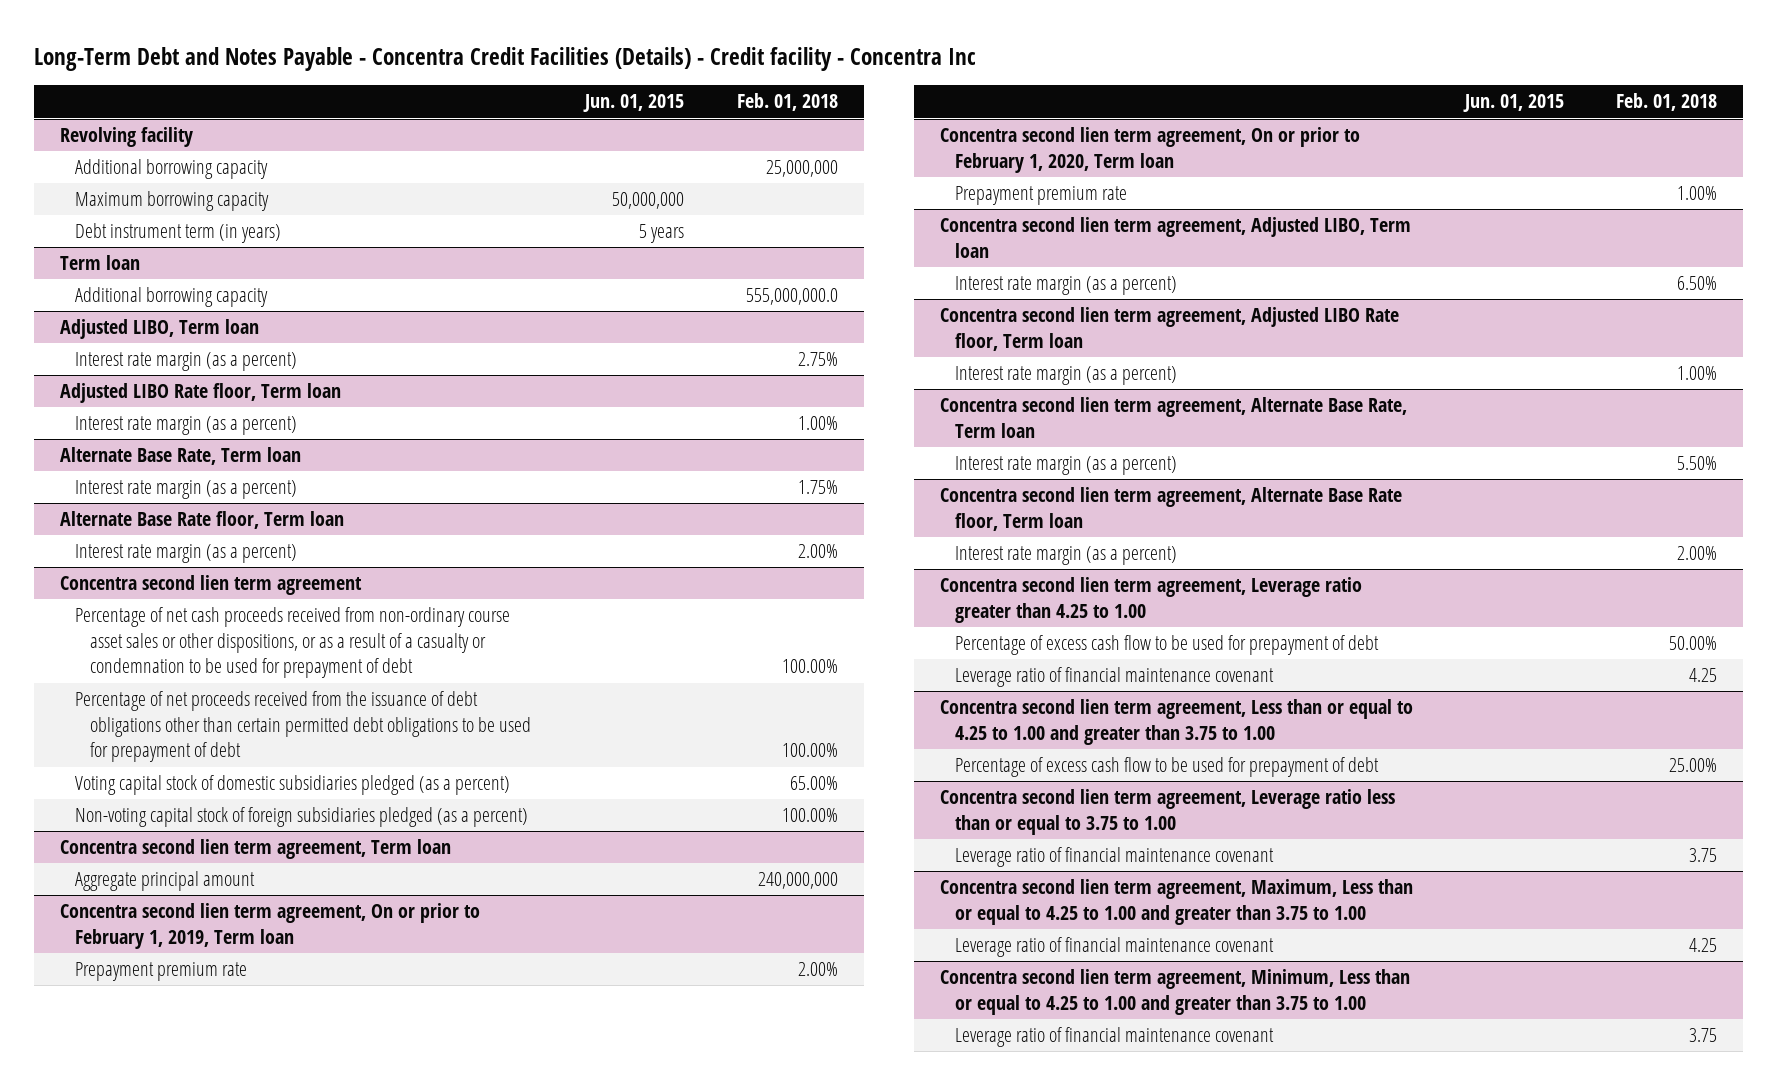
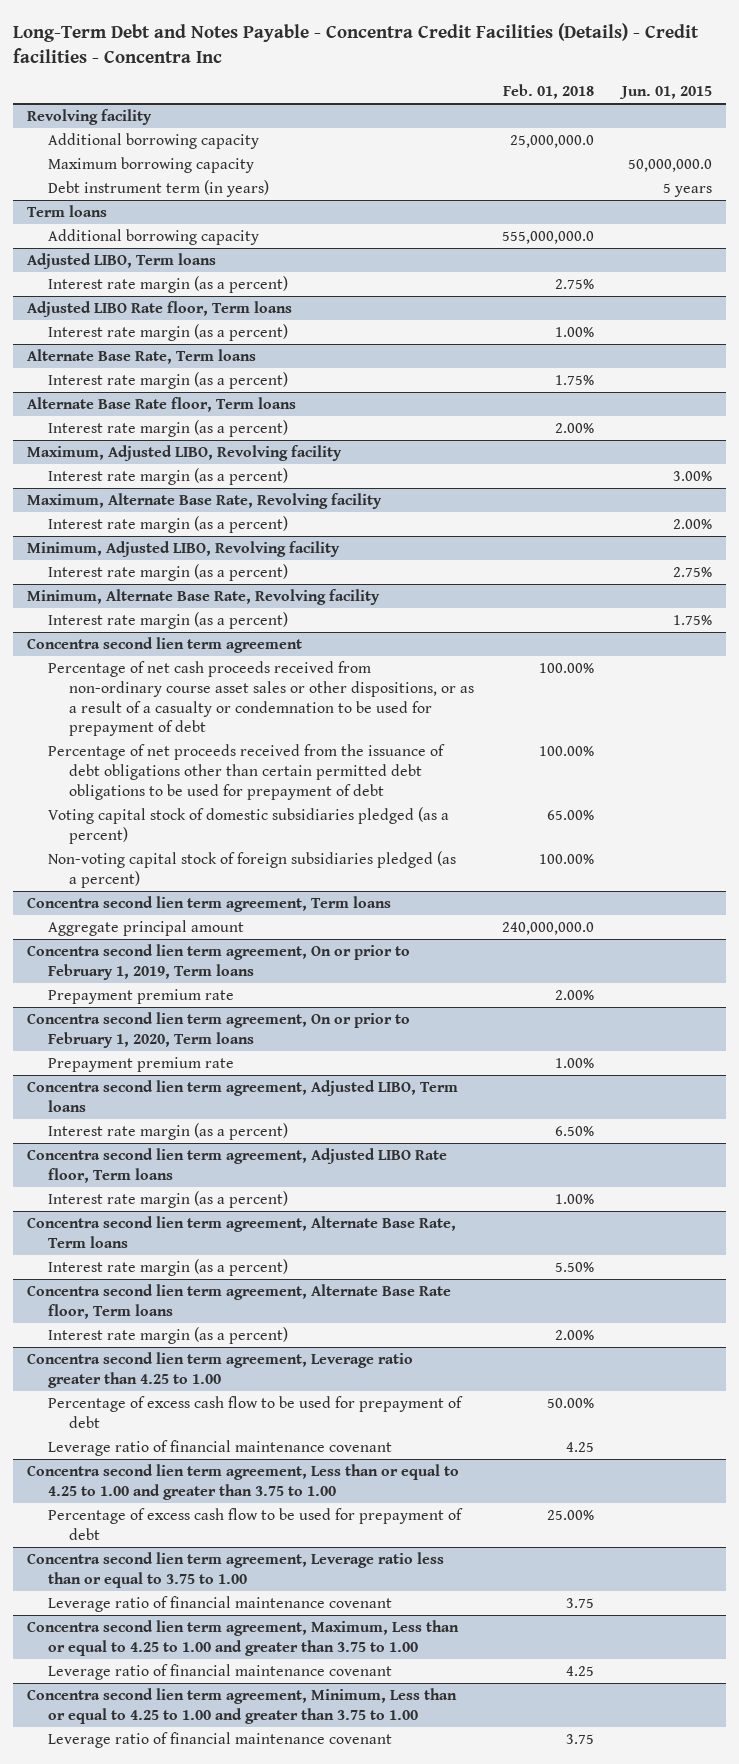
- Long-Term Debt and Notes Payable - Concentra Credit Facilities (Details) - Credit facility - Concentra Inc
+ Long-Term Debt and Notes Payable - Concentra Credit Facilities (Details) - Credit facilities - Concentra Inc
- | Jun. 01, 2015 | Feb. 01, 2018
+ | Feb. 01, 2018 | Jun. 01, 2015
@ Revolving facility
- Additional borrowing capacity | | 25,000,000
- Maximum borrowing capacity | 50,000,000 |
+ Additional borrowing capacity | 25,000,000.0 |
+ Maximum borrowing capacity | | 50,000,000.0
- Term loan
+ Term loans
- Adjusted LIBO, Term loan
+ Adjusted LIBO, Term loans
- Adjusted LIBO Rate floor, Term loan
+ Adjusted LIBO Rate floor, Term loans
- Alternate Base Rate, Term loan
+ Alternate Base Rate, Term loans
- Alternate Base Rate floor, Term loan
+ Alternate Base Rate floor, Term loans
+ Maximum, Adjusted LIBO, Revolving facility
+ Interest rate margin (as a percent) | | 3.00%
+ Maximum, Alternate Base Rate, Revolving facility
+ Interest rate margin (as a percent) | | 2.00%
+ Minimum, Adjusted LIBO, Revolving facility
+ Interest rate margin (as a percent) | | 2.75%
+ Minimum, Alternate Base Rate, Revolving facility
+ Interest rate margin (as a percent) | | 1.75%
- Concentra second lien term agreement, Term loan
- Aggregate principal amount | | 240,000,000
- Concentra second lien term agreement, On or prior to February 1, 2019, Term loan
+ Concentra second lien term agreement, Term loans
+ Aggregate principal amount | 240,000,000.0 |
+ Concentra second lien term agreement, On or prior to February 1, 2019, Term loans
- Concentra second lien term agreement, On or prior to February 1, 2020, Term loan
+ Concentra second lien term agreement, On or prior to February 1, 2020, Term loans
- Concentra second lien term agreement, Adjusted LIBO, Term loan
+ Concentra second lien term agreement, Adjusted LIBO, Term loans
- Concentra second lien term agreement, Adjusted LIBO Rate floor, Term loan
+ Concentra second lien term agreement, Adjusted LIBO Rate floor, Term loans
- Concentra second lien term agreement, Alternate Base Rate, Term loan
+ Concentra second lien term agreement, Alternate Base Rate, Term loans
- Concentra second lien term agreement, Alternate Base Rate floor, Term loan
+ Concentra second lien term agreement, Alternate Base Rate floor, Term loans

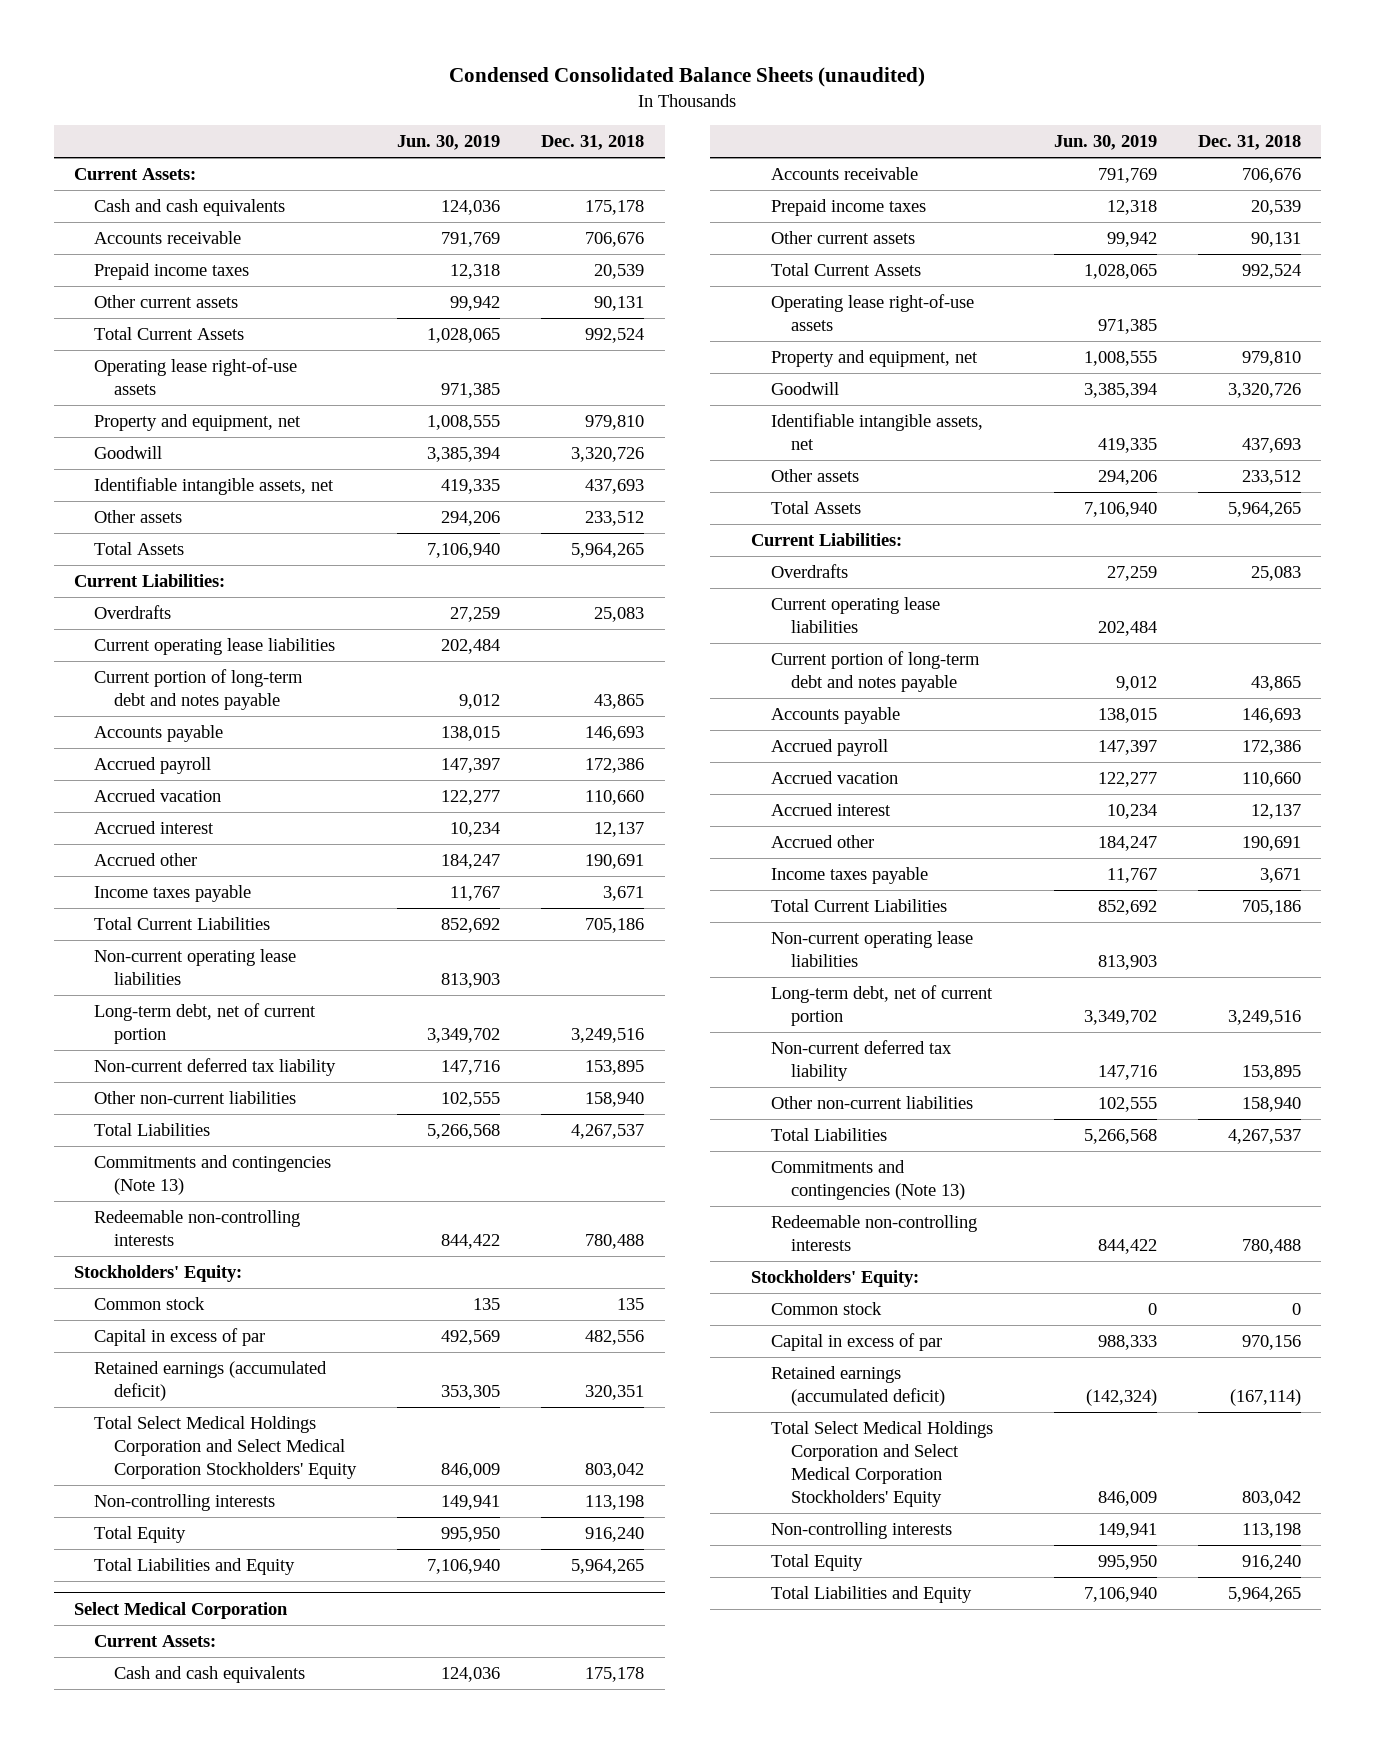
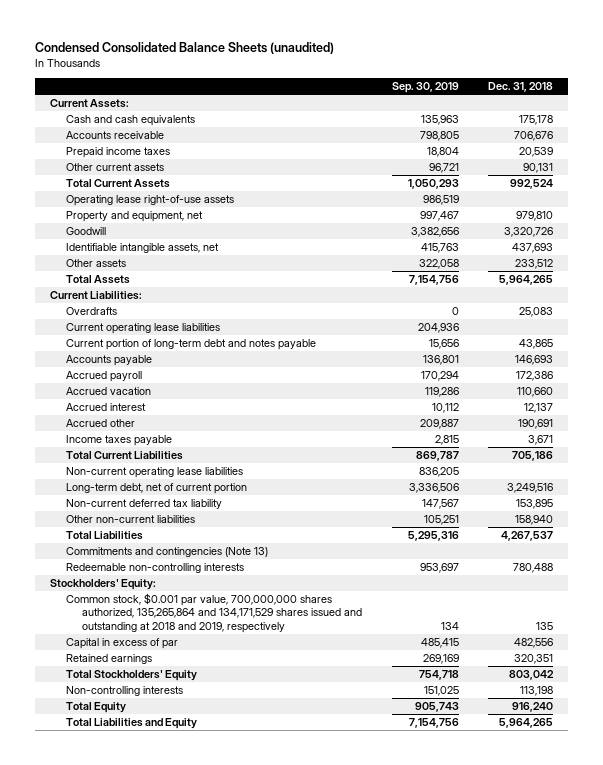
- | Jun. 30, 2019 | Dec. 31, 2018
+ | Sep. 30, 2019 | Dec. 31, 2018
- Common stock | 135 | 135
+ Common stock, $0.001 par value, 700,000,000 shares authorized, 135,265,864 and 134,171,529 shares issued and outstanding at 2018 and 2019, respectively | 134 | 135
- Retained earnings (accumulated deficit) | 353,305 | 320,351
- Total Select Medical Holdings Corporation and Select Medical Corporation Stockholders' Equity | 846,009 | 803,042
- Non-controlling interests | 149,941 | 113,198
- Total Equity | 995,950 | 916,240
- Total Liabilities and Equity | 7,106,940 | 5,964,265
- Select Medical Corporation
- Current Assets:
- Cash and cash equivalents | 124,036 | 175,178
- Accounts receivable | 791,769 | 706,676
- Prepaid income taxes | 12,318 | 20,539
- Other current assets | 99,942 | 90,131
- Total Current Assets | 1,028,065 | 992,524
- Operating lease right-of-use assets | 971,385 |
- Property and equipment, net | 1,008,555 | 979,810
- Goodwill | 3,385,394 | 3,320,726
- Identifiable intangible assets, net | 419,335 | 437,693
- Other assets | 294,206 | 233,512
- Total Assets | 7,106,940 | 5,964,265
- Current Liabilities:
- Overdrafts | 27,259 | 25,083
- Current operating lease liabilities | 202,484 |
- Current portion of long-term debt and notes payable | 9,012 | 43,865
- Accounts payable | 138,015 | 146,693
- Accrued payroll | 147,397 | 172,386
- Accrued vacation | 122,277 | 110,660
- Accrued interest | 10,234 | 12,137
- Accrued other | 184,247 | 190,691
- Income taxes payable | 11,767 | 3,671
- Total Current Liabilities | 852,692 | 705,186
- Non-current operating lease liabilities | 813,903 |
- Long-term debt, net of current portion | 3,349,702 | 3,249,516
- Non-current deferred tax liability | 147,716 | 153,895
- Other non-current liabilities | 102,555 | 158,940
- Total Liabilities | 5,266,568 | 4,267,537
- Commitments and contingencies (Note 13)
- Redeemable non-controlling interests | 844,422 | 780,488
- Stockholders' Equity:
- Common stock | 0 | 0
- Capital in excess of par | 988,333 | 970,156
- Retained earnings (accumulated deficit) | (142,324) | (167,114)
- Total Select Medical Holdings Corporation and Select Medical Corporation Stockholders' Equity | 846,009 | 803,042
+ Retained earnings | 269,169 | 320,351
+ Total Stockholders' Equity | 754,718 | 803,042

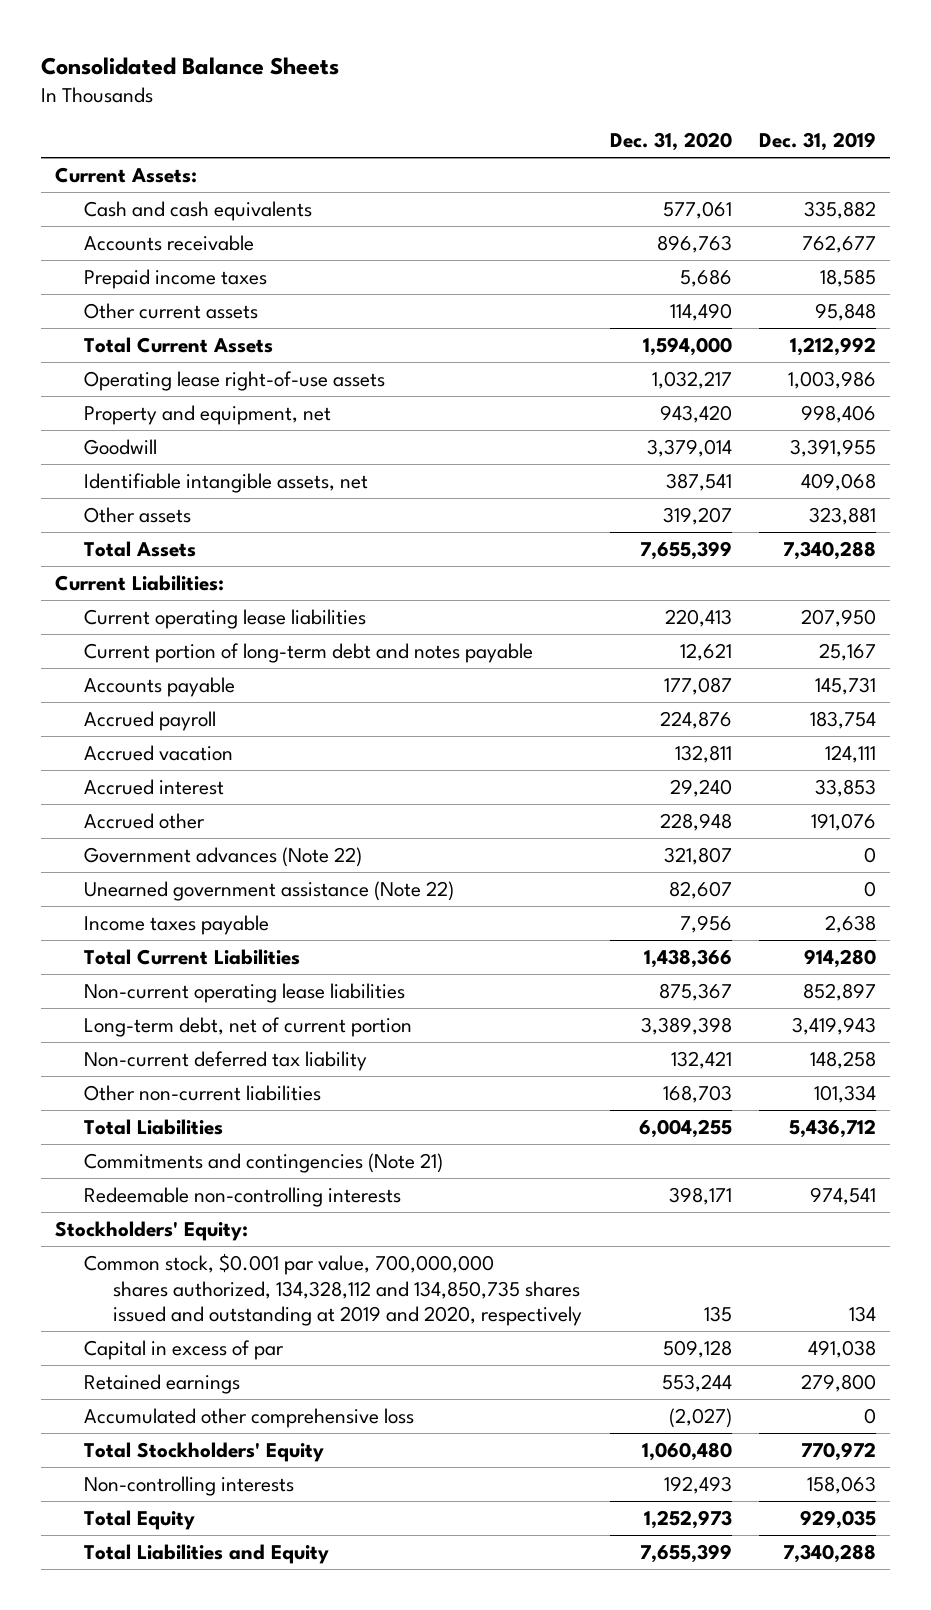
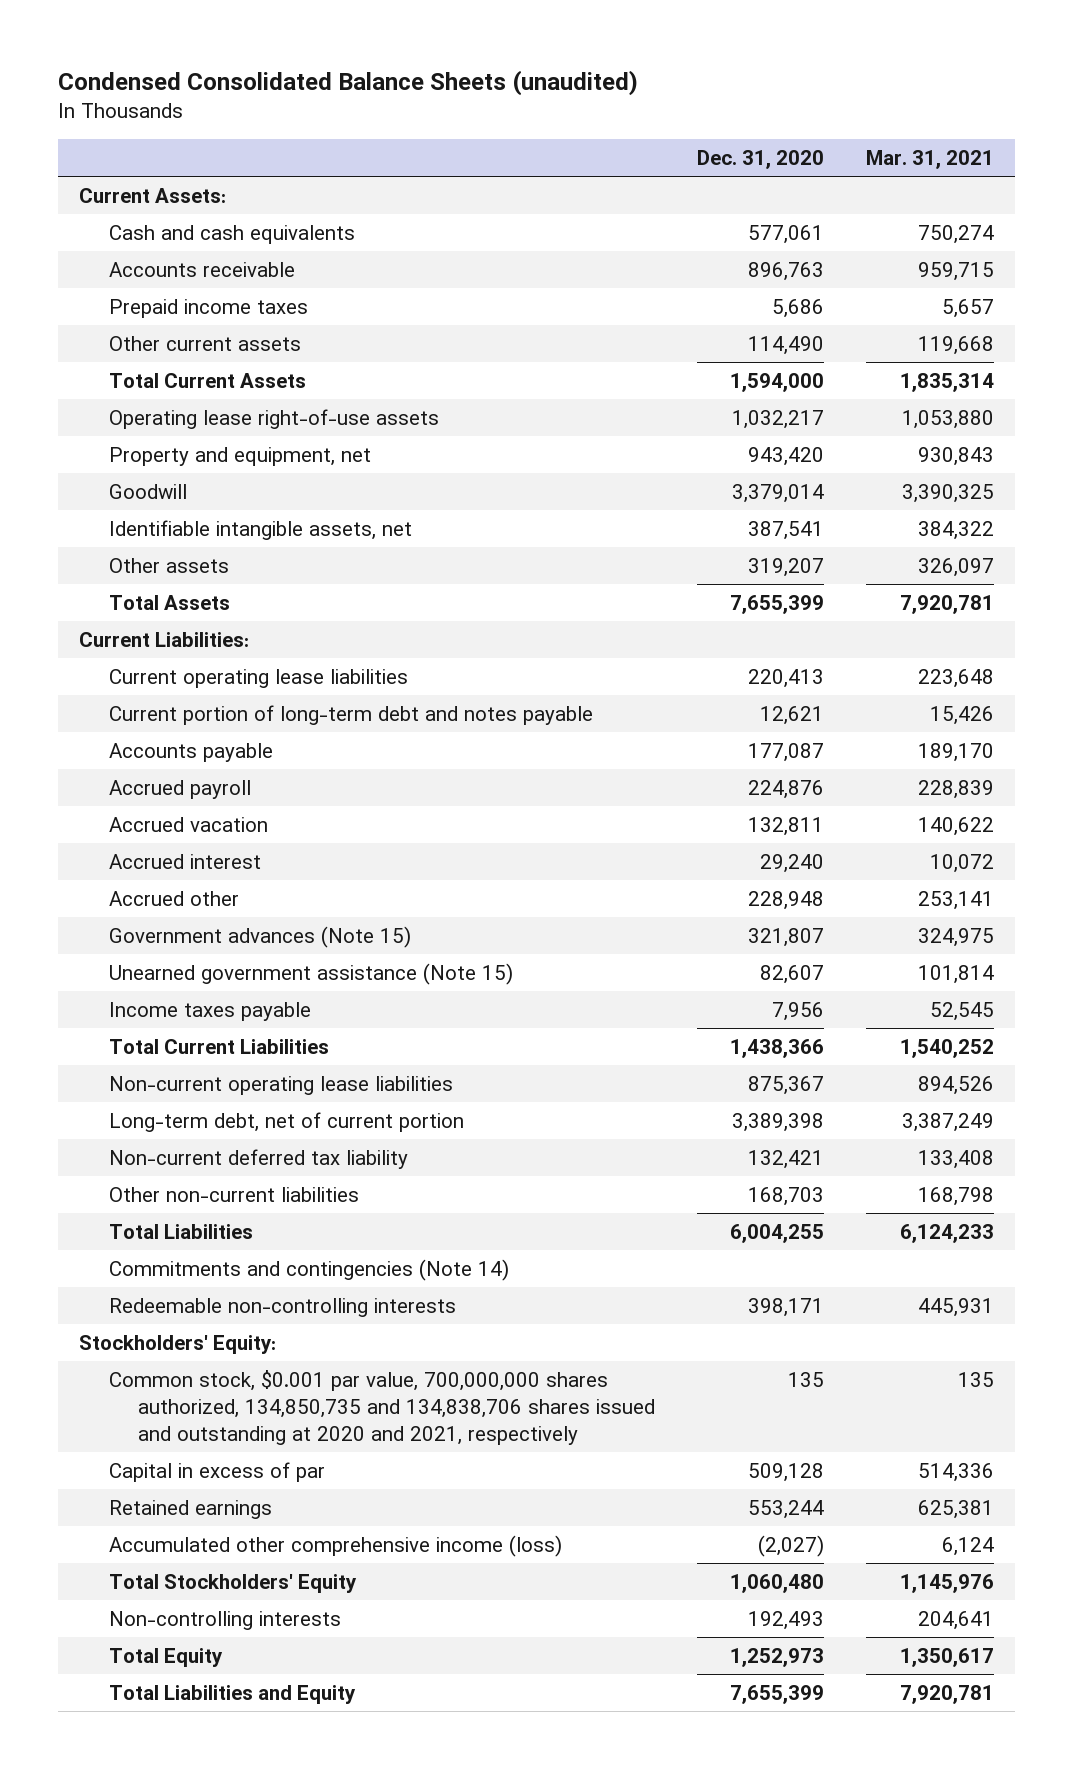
- Consolidated Balance Sheets
+ Condensed Consolidated Balance Sheets (unaudited)
- | Dec. 31, 2020 | Dec. 31, 2019
+ | Dec. 31, 2020 | Mar. 31, 2021
- Government advances (Note 22) | 321,807 | 0
- Unearned government assistance (Note 22) | 82,607 | 0
+ Government advances (Note 15) | 321,807 | 324,975
+ Unearned government assistance (Note 15) | 82,607 | 101,814
- Commitments and contingencies (Note 21)
+ Commitments and contingencies (Note 14)
- Common stock, $0.001 par value, 700,000,000 shares authorized, 134,328,112 and 134,850,735 shares issued and outstanding at 2019 and 2020, respectively | 135 | 134
+ Common stock, $0.001 par value, 700,000,000 shares authorized, 134,850,735 and 134,838,706 shares issued and outstanding at 2020 and 2021, respectively | 135 | 135
- Accumulated other comprehensive loss | (2,027) | 0
+ Accumulated other comprehensive income (loss) | (2,027) | 6,124

